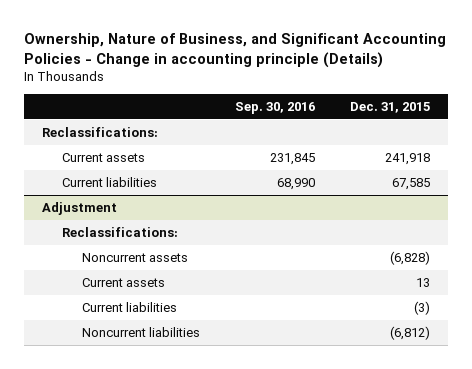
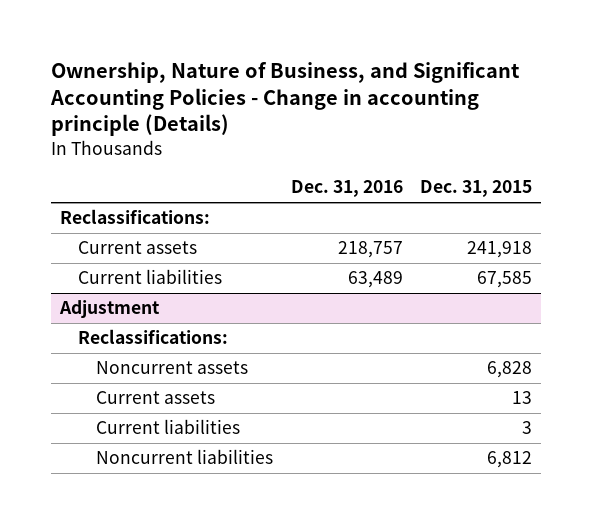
- | Sep. 30, 2016 | Dec. 31, 2015
+ | Dec. 31, 2016 | Dec. 31, 2015
@ Adjustment
- Noncurrent assets | | (6,828)
+ Noncurrent assets | | 6,828
- Current liabilities | | (3)
- Noncurrent liabilities | | (6,812)
+ Current liabilities | | 3
+ Noncurrent liabilities | | 6,812

